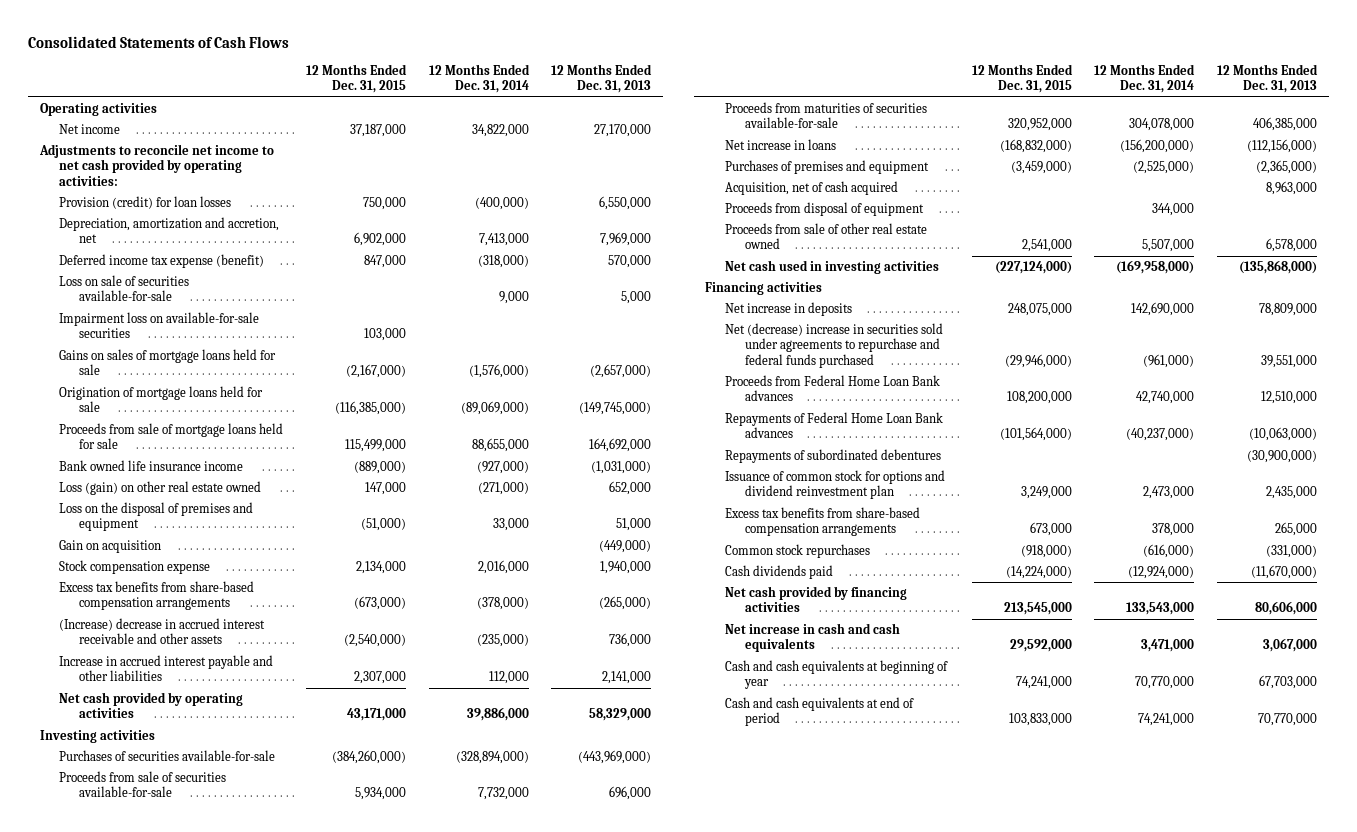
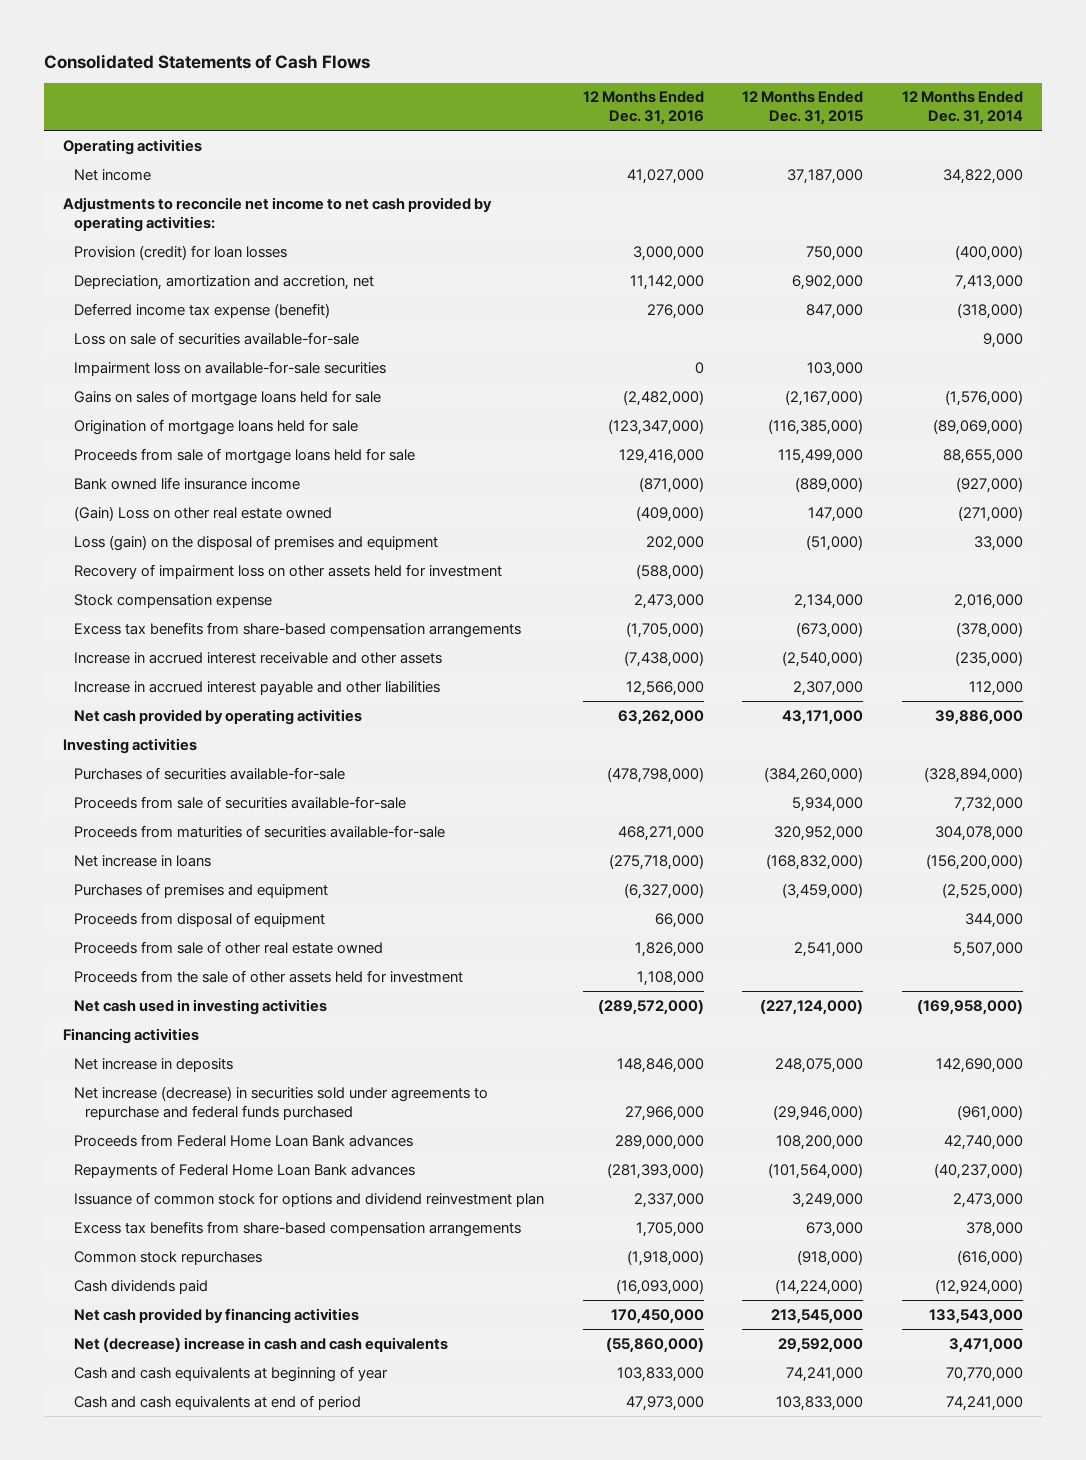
- | 12 Months Ended Dec. 31, 2015 | 12 Months Ended Dec. 31, 2014 | 12 Months Ended Dec. 31, 2013
+ | 12 Months Ended Dec. 31, 2016 | 12 Months Ended Dec. 31, 2015 | 12 Months Ended Dec. 31, 2014
- Loss (gain) on other real estate owned | 147,000 | (271,000) | 652,000
- Loss on the disposal of premises and equipment | (51,000) | 33,000 | 51,000
- Gain on acquisition | | | (449,000)
+ (Gain) Loss on other real estate owned | (409,000) | 147,000 | (271,000)
+ Loss (gain) on the disposal of premises and equipment | 202,000 | (51,000) | 33,000
+ Recovery of impairment loss on other assets held for investment | (588,000) | |
- (Increase) decrease in accrued interest receivable and other assets | (2,540,000) | (235,000) | 736,000
+ Increase in accrued interest receivable and other assets | (7,438,000) | (2,540,000) | (235,000)
- Acquisition, net of cash acquired | | | 8,963,000
+ Proceeds from the sale of other assets held for investment | 1,108,000 | |
- Net (decrease) increase in securities sold under agreements to repurchase and federal funds purchased | (29,946,000) | (961,000) | 39,551,000
+ Net increase (decrease) in securities sold under agreements to repurchase and federal funds purchased | 27,966,000 | (29,946,000) | (961,000)
- Repayments of subordinated debentures | | | (30,900,000)
- Net increase in cash and cash equivalents | 29,592,000 | 3,471,000 | 3,067,000
+ Net (decrease) increase in cash and cash equivalents | (55,860,000) | 29,592,000 | 3,471,000

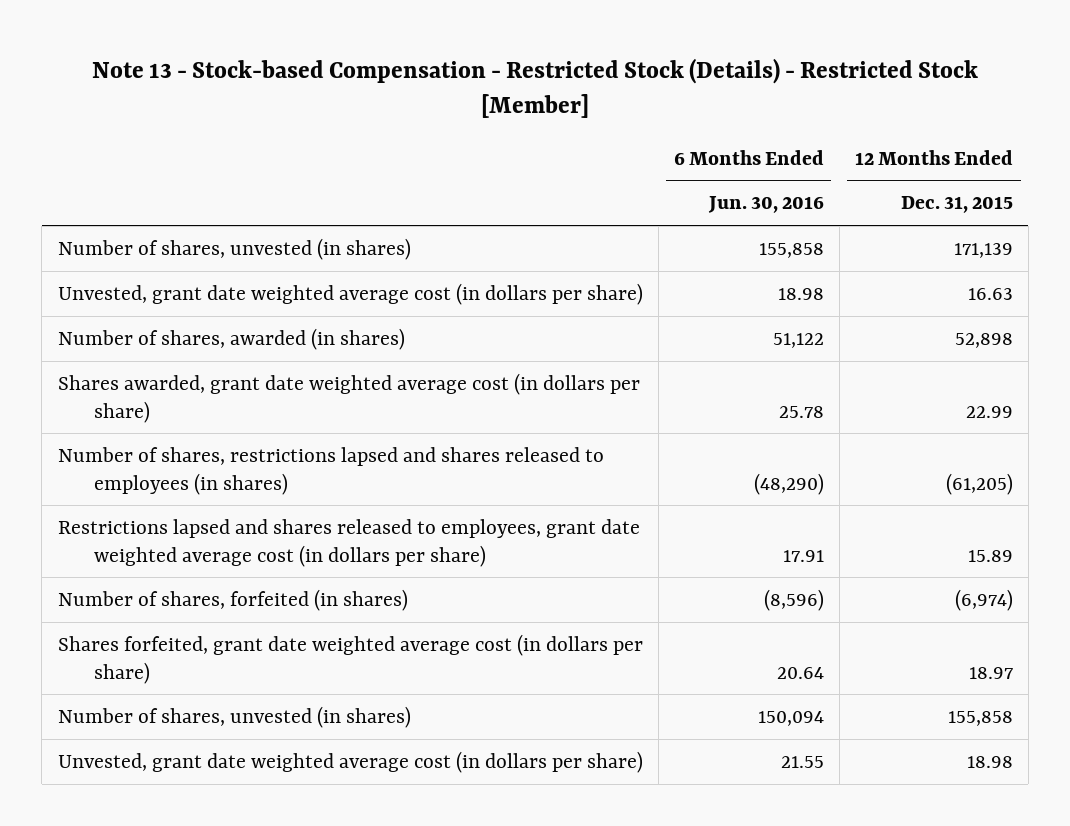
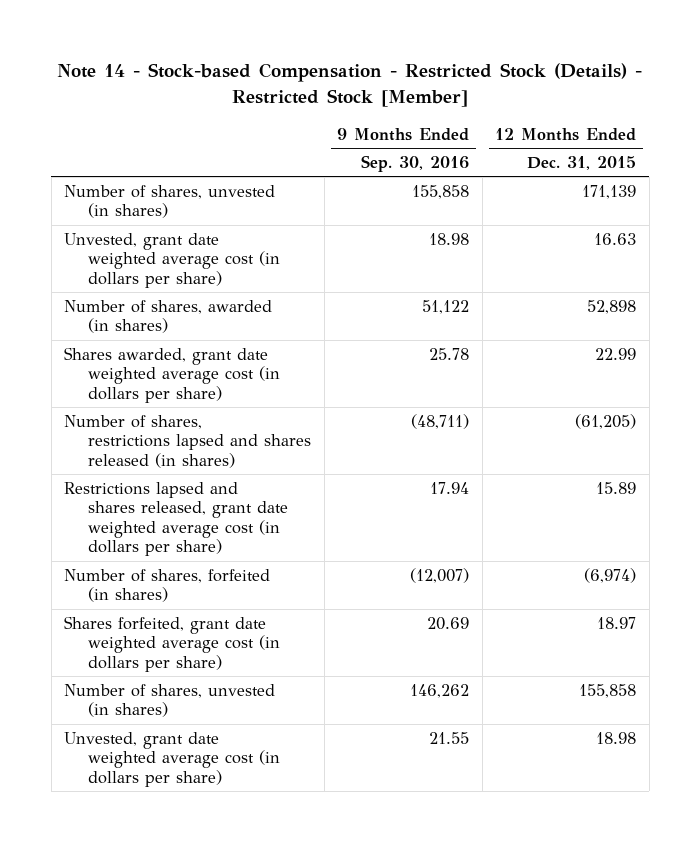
- Note 13 - Stock-based Compensation - Restricted Stock (Details) - Restricted Stock [Member]
+ Note 14 - Stock-based Compensation - Restricted Stock (Details) - Restricted Stock [Member]
- | 6 Months Ended Jun. 30, 2016 | 12 Months Ended Dec. 31, 2015
+ | 9 Months Ended Sep. 30, 2016 | 12 Months Ended Dec. 31, 2015
- Number of shares, restrictions lapsed and shares released to employees (in shares) | (48,290) | (61,205)
- Restrictions lapsed and shares released to employees, grant date weighted average cost (in dollars per share) | 17.91 | 15.89
+ Number of shares, restrictions lapsed and shares released (in shares) | (48,711) | (61,205)
+ Restrictions lapsed and shares released, grant date weighted average cost (in dollars per share) | 17.94 | 15.89

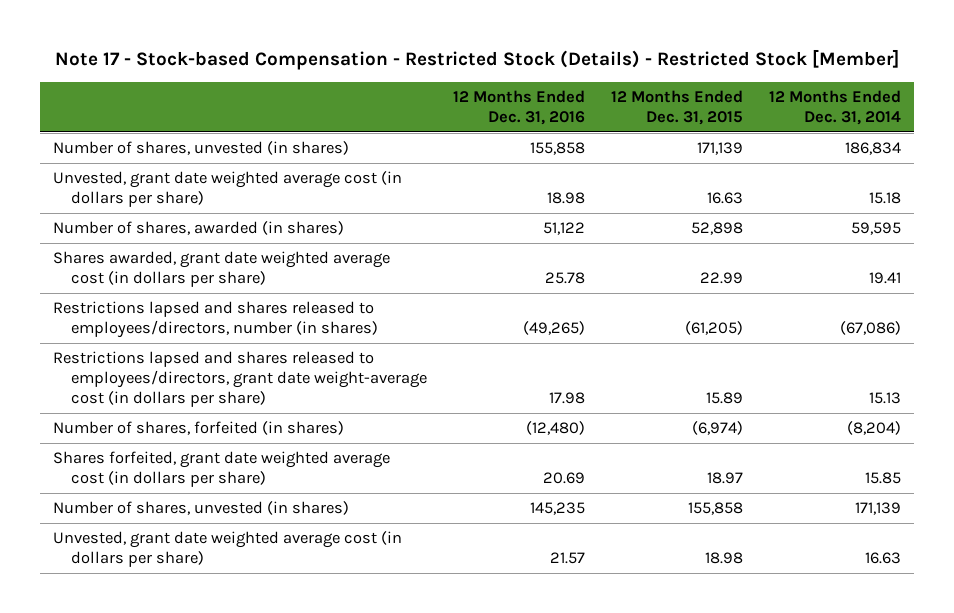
- Note 14 - Stock-based Compensation - Restricted Stock (Details) - Restricted Stock [Member]
+ Note 17 - Stock-based Compensation - Restricted Stock (Details) - Restricted Stock [Member]
- | 9 Months Ended Sep. 30, 2016 | 12 Months Ended Dec. 31, 2015
+ | 12 Months Ended Dec. 31, 2016 | 12 Months Ended Dec. 31, 2015 | 12 Months Ended Dec. 31, 2014
- Number of shares, restrictions lapsed and shares released (in shares) | (48,711) | (61,205)
- Restrictions lapsed and shares released, grant date weighted average cost (in dollars per share) | 17.94 | 15.89
+ Restrictions lapsed and shares released to employees/directors, number (in shares) | (49,265) | (61,205) | (67,086)
+ Restrictions lapsed and shares released to employees/directors, grant date weight-average cost (in dollars per share) | 17.98 | 15.89 | 15.13

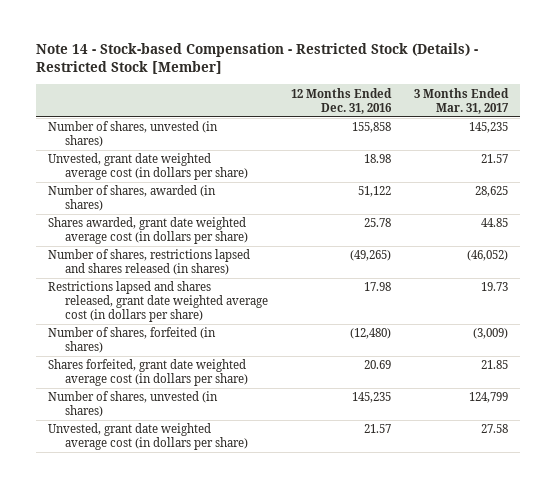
- Note 17 - Stock-based Compensation - Restricted Stock (Details) - Restricted Stock [Member]
+ Note 14 - Stock-based Compensation - Restricted Stock (Details) - Restricted Stock [Member]
- | 12 Months Ended Dec. 31, 2016 | 12 Months Ended Dec. 31, 2015 | 12 Months Ended Dec. 31, 2014
+ | 12 Months Ended Dec. 31, 2016 | 3 Months Ended Mar. 31, 2017
- Restrictions lapsed and shares released to employees/directors, number (in shares) | (49,265) | (61,205) | (67,086)
- Restrictions lapsed and shares released to employees/directors, grant date weight-average cost (in dollars per share) | 17.98 | 15.89 | 15.13
+ Number of shares, restrictions lapsed and shares released (in shares) | (49,265) | (46,052)
+ Restrictions lapsed and shares released, grant date weighted average cost (in dollars per share) | 17.98 | 19.73

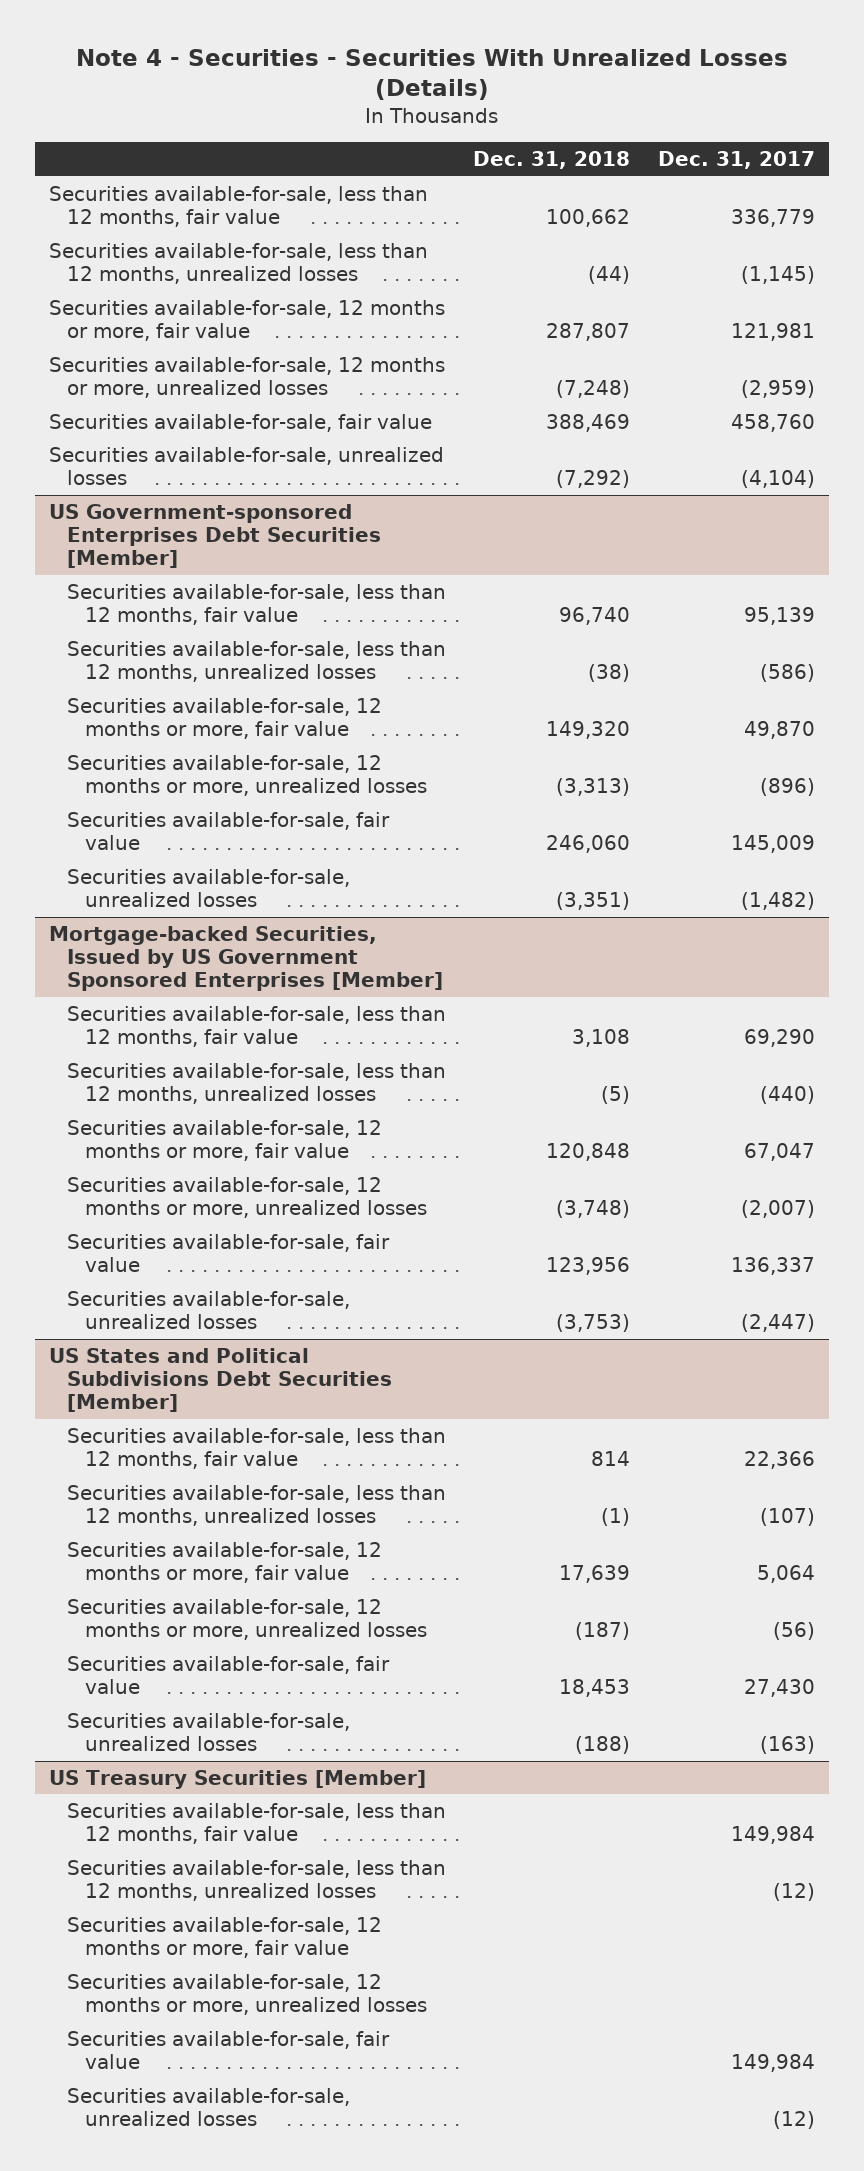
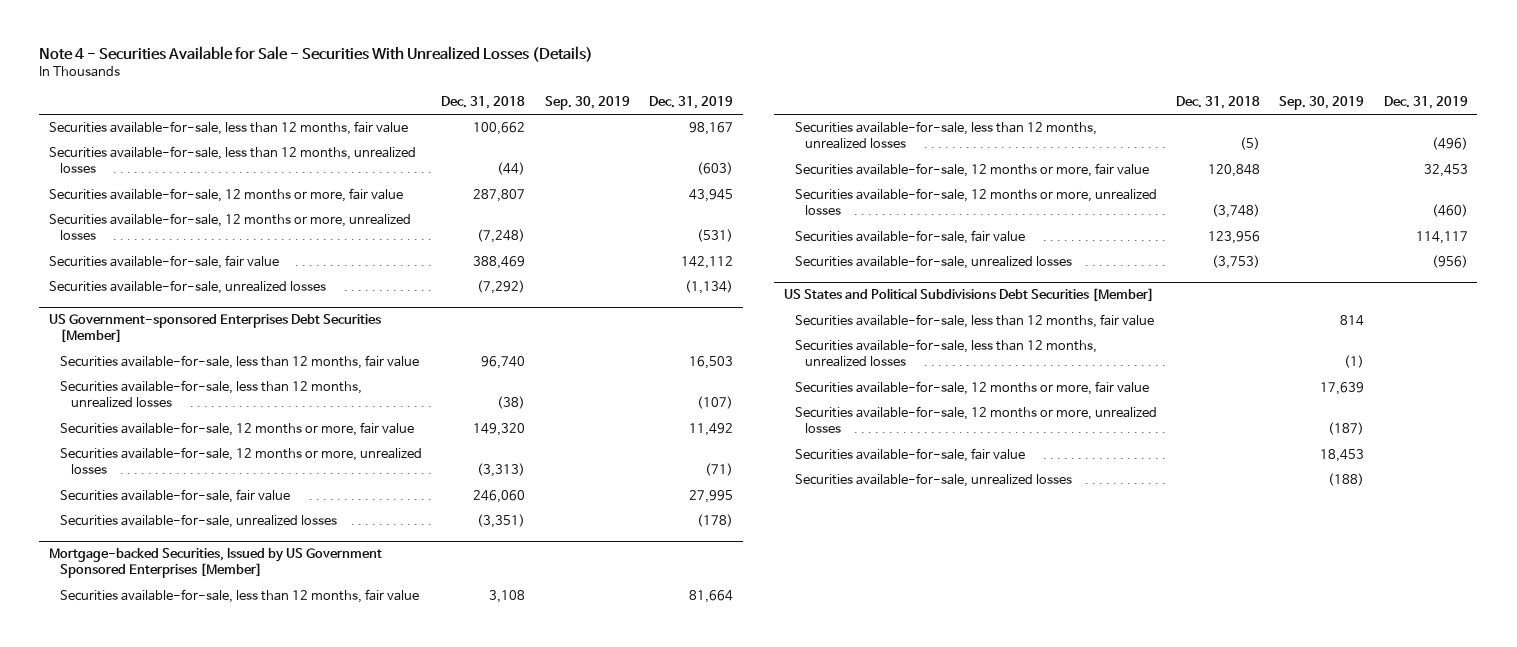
- Note 4 - Securities - Securities With Unrealized Losses (Details)
+ Note 4 - Securities Available for Sale - Securities With Unrealized Losses (Details)
- | Dec. 31, 2018 | Dec. 31, 2017
+ | Dec. 31, 2018 | Sep. 30, 2019 | Dec. 31, 2019
@ US States and Political Subdivisions Debt Securities [Member]
- Securities available-for-sale, less than 12 months, fair value | 814 | 22,366
- Securities available-for-sale, less than 12 months, unrealized losses | (1) | (107)
- Securities available-for-sale, 12 months or more, fair value | 17,639 | 5,064
- Securities available-for-sale, 12 months or more, unrealized losses | (187) | (56)
- Securities available-for-sale, fair value | 18,453 | 27,430
- Securities available-for-sale, unrealized losses | (188) | (163)
- US Treasury Securities [Member]

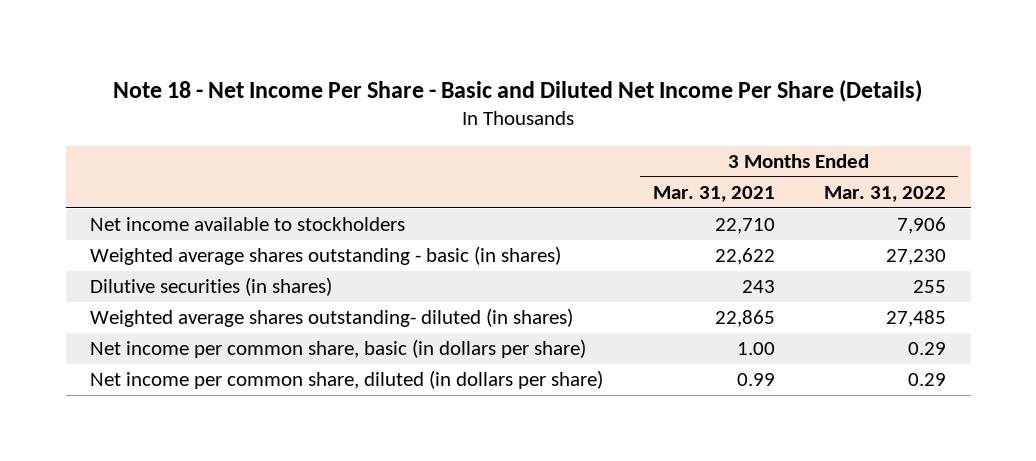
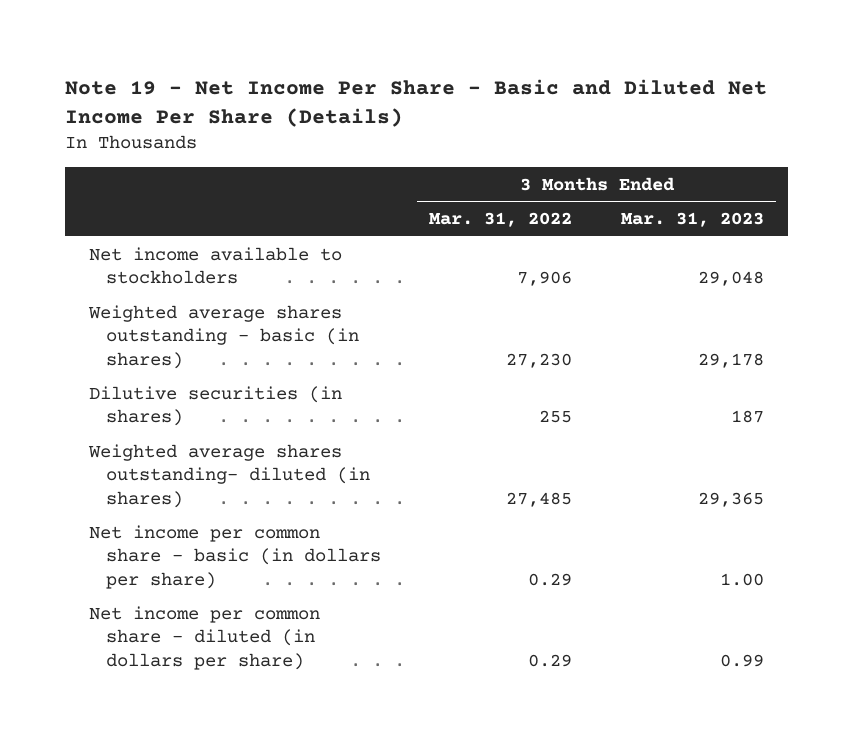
- Note 18 - Net Income Per Share - Basic and Diluted Net Income Per Share (Details)
+ Note 19 - Net Income Per Share - Basic and Diluted Net Income Per Share (Details)
- | 3 Months Ended Mar. 31, 2021 | 3 Months Ended Mar. 31, 2022
+ | 3 Months Ended Mar. 31, 2022 | 3 Months Ended Mar. 31, 2023
- Net income per common share, basic (in dollars per share) | 1.00 | 0.29
- Net income per common share, diluted (in dollars per share) | 0.99 | 0.29
+ Net income per common share - basic (in dollars per share) | 0.29 | 1.00
+ Net income per common share - diluted (in dollars per share) | 0.29 | 0.99

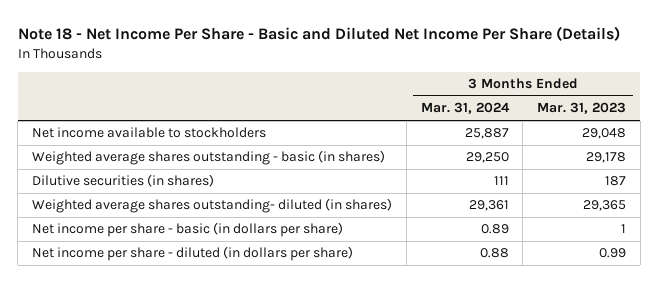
- Note 19 - Net Income Per Share - Basic and Diluted Net Income Per Share (Details)
+ Note 18 - Net Income Per Share - Basic and Diluted Net Income Per Share (Details)
- | 3 Months Ended Mar. 31, 2022 | 3 Months Ended Mar. 31, 2023
+ | 3 Months Ended Mar. 31, 2024 | 3 Months Ended Mar. 31, 2023
- Net income per common share - basic (in dollars per share) | 0.29 | 1.00
- Net income per common share - diluted (in dollars per share) | 0.29 | 0.99
+ Net income per share - basic (in dollars per share) | 0.89 | 1
+ Net income per share - diluted (in dollars per share) | 0.88 | 0.99

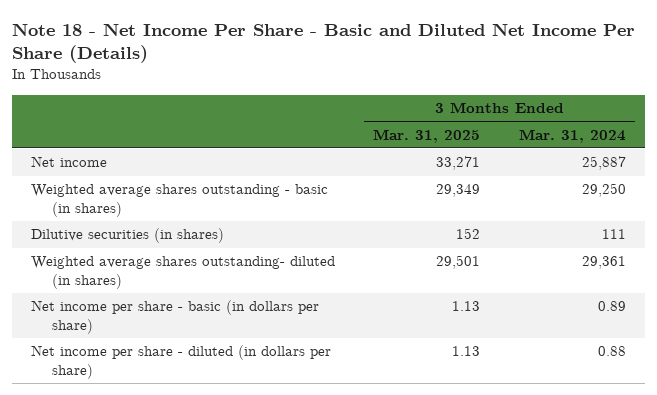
- | 3 Months Ended Mar. 31, 2024 | 3 Months Ended Mar. 31, 2023
+ | 3 Months Ended Mar. 31, 2025 | 3 Months Ended Mar. 31, 2024
- Net income available to stockholders | 25,887 | 29,048
+ Net income | 33,271 | 25,887

